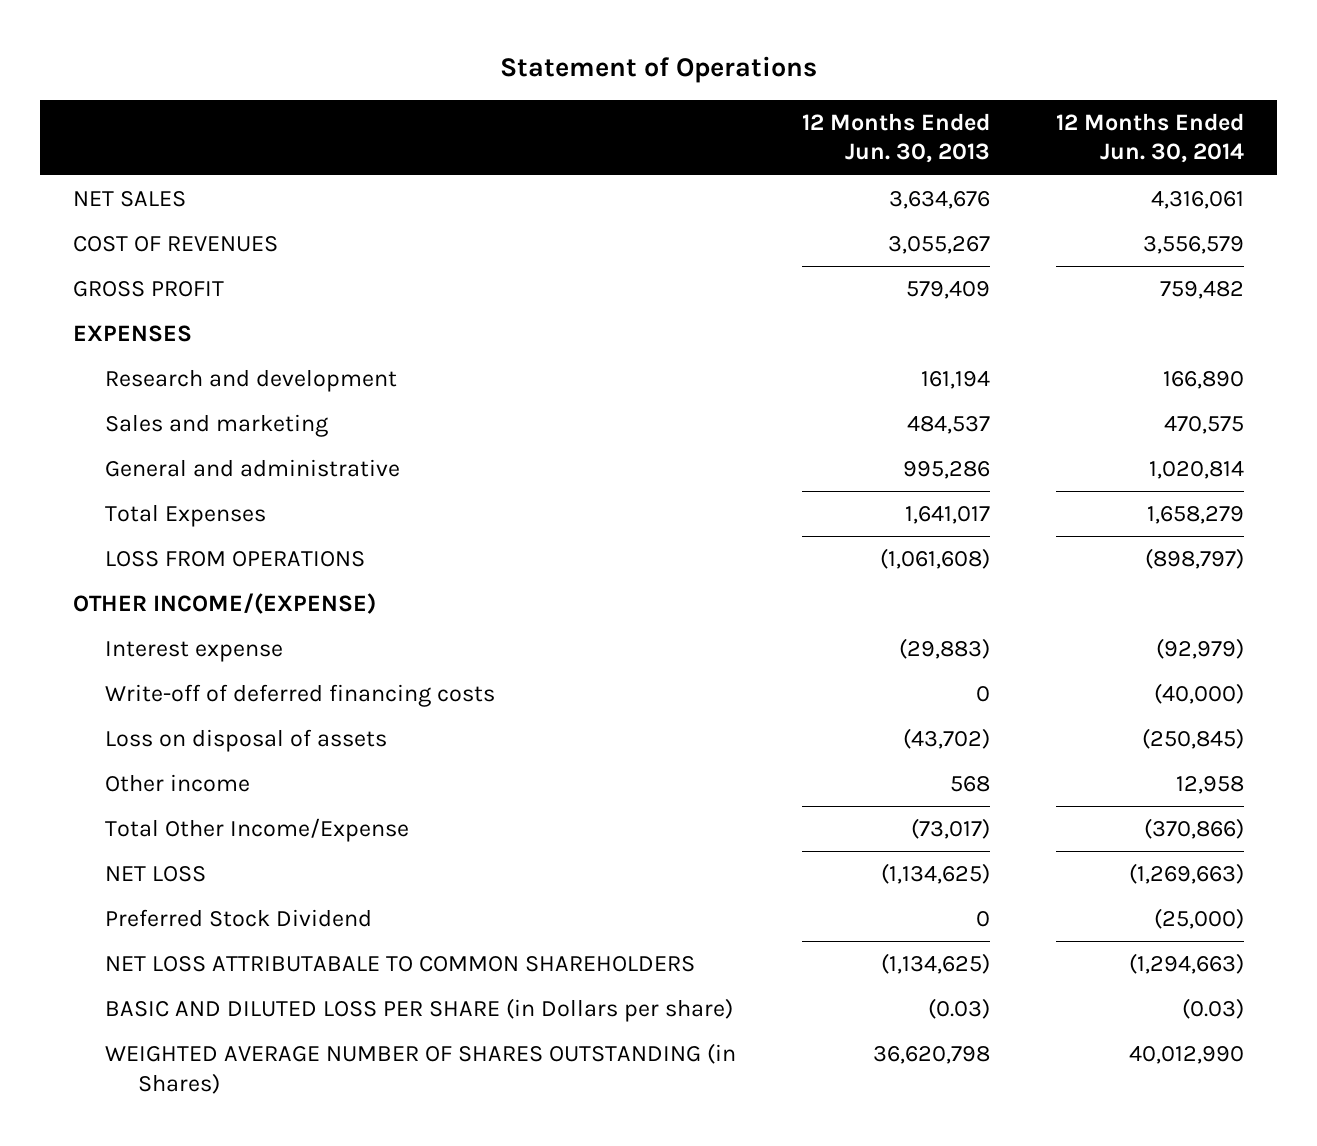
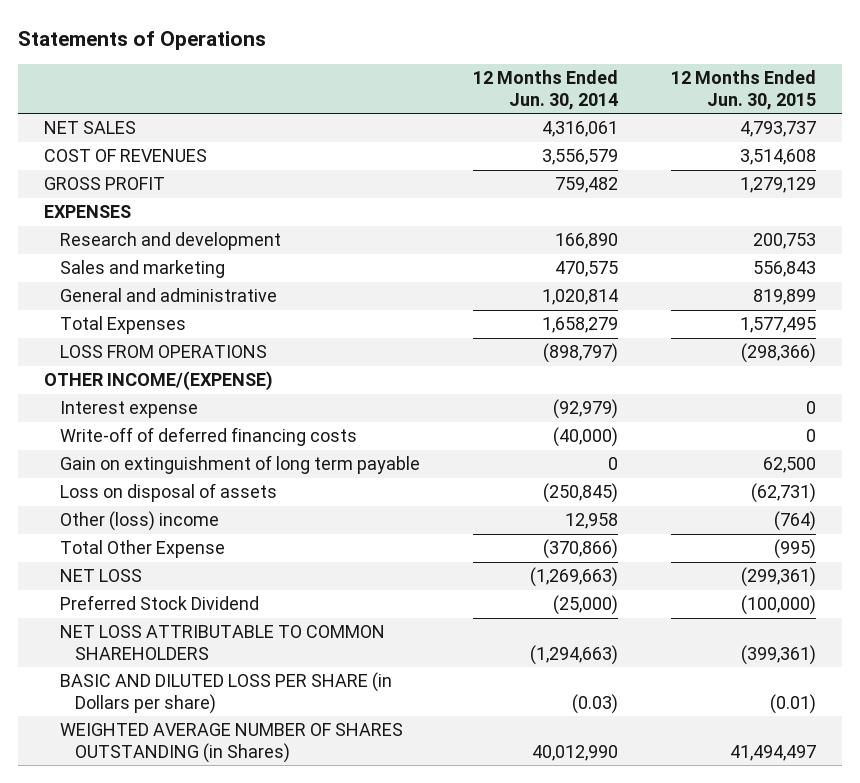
- Statement of Operations
+ Statements of Operations
- | 12 Months Ended Jun. 30, 2013 | 12 Months Ended Jun. 30, 2014
+ | 12 Months Ended Jun. 30, 2014 | 12 Months Ended Jun. 30, 2015
+ Gain on extinguishment of long term payable | 0 | 62,500
- Other income | 568 | 12,958
- Total Other Income/Expense | (73,017) | (370,866)
+ Other (loss) income | 12,958 | (764)
+ Total Other Expense | (370,866) | (995)
- NET LOSS ATTRIBUTABALE TO COMMON SHAREHOLDERS | (1,134,625) | (1,294,663)
+ NET LOSS ATTRIBUTABLE TO COMMON SHAREHOLDERS | (1,294,663) | (399,361)

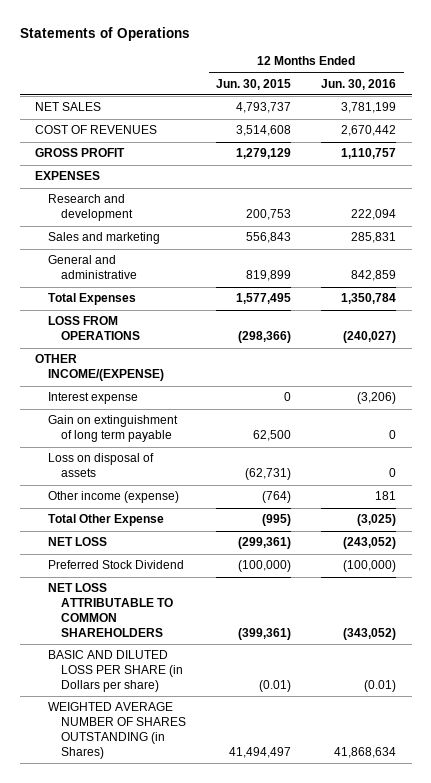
- | 12 Months Ended Jun. 30, 2014 | 12 Months Ended Jun. 30, 2015
+ | 12 Months Ended Jun. 30, 2015 | 12 Months Ended Jun. 30, 2016
- Write-off of deferred financing costs | (40,000) | 0
- Other (loss) income | 12,958 | (764)
+ Other income (expense) | (764) | 181

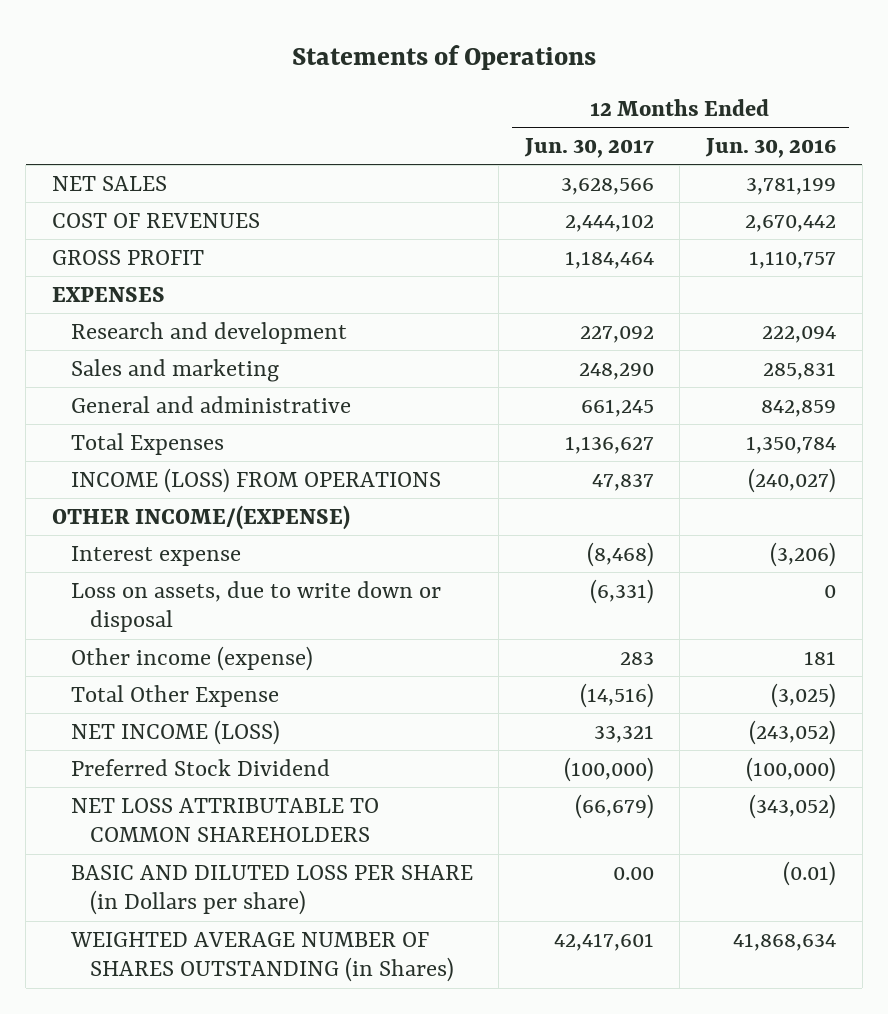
- | 12 Months Ended Jun. 30, 2015 | 12 Months Ended Jun. 30, 2016
+ | 12 Months Ended Jun. 30, 2017 | 12 Months Ended Jun. 30, 2016
- LOSS FROM OPERATIONS | (298,366) | (240,027)
+ INCOME (LOSS) FROM OPERATIONS | 47,837 | (240,027)
- Gain on extinguishment of long term payable | 62,500 | 0
- Loss on disposal of assets | (62,731) | 0
+ Loss on assets, due to write down or disposal | (6,331) | 0
- NET LOSS | (299,361) | (243,052)
+ NET INCOME (LOSS) | 33,321 | (243,052)

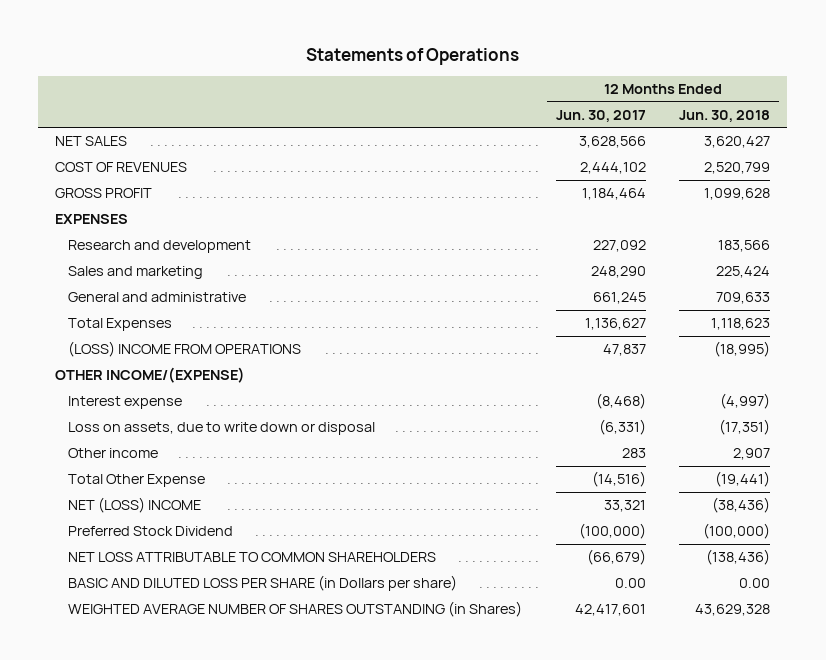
- | 12 Months Ended Jun. 30, 2017 | 12 Months Ended Jun. 30, 2016
+ | 12 Months Ended Jun. 30, 2017 | 12 Months Ended Jun. 30, 2018
- INCOME (LOSS) FROM OPERATIONS | 47,837 | (240,027)
+ (LOSS) INCOME FROM OPERATIONS | 47,837 | (18,995)
- Other income (expense) | 283 | 181
+ Other income | 283 | 2,907
- NET INCOME (LOSS) | 33,321 | (243,052)
+ NET (LOSS) INCOME | 33,321 | (38,436)

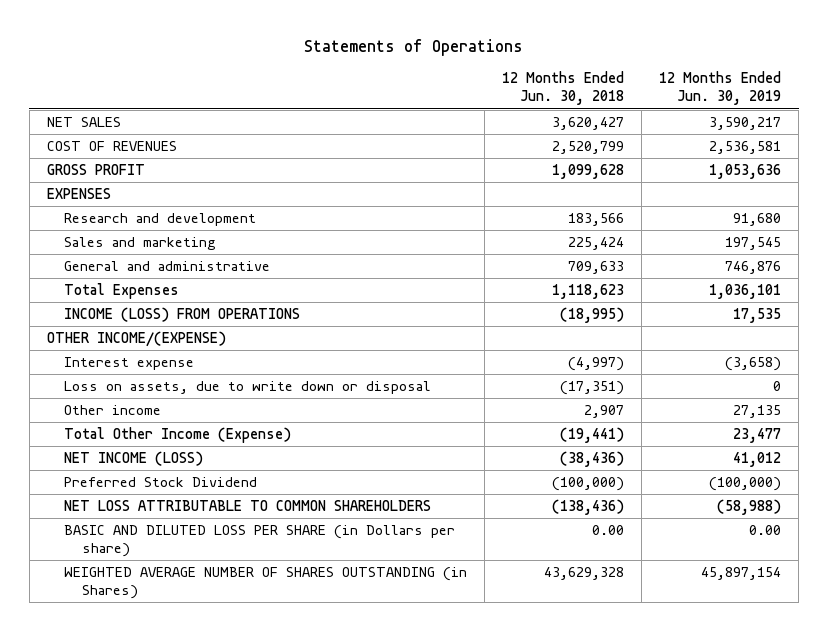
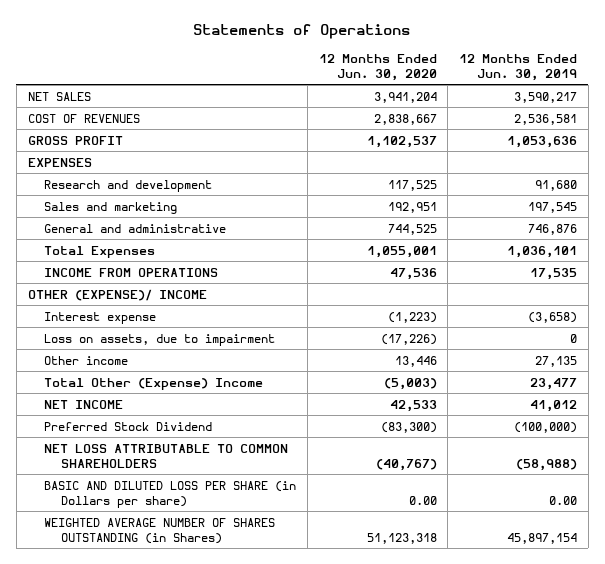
- | 12 Months Ended Jun. 30, 2018 | 12 Months Ended Jun. 30, 2019
+ | 12 Months Ended Jun. 30, 2020 | 12 Months Ended Jun. 30, 2019
- INCOME (LOSS) FROM OPERATIONS | (18,995) | 17,535
- OTHER INCOME/(EXPENSE)
+ INCOME FROM OPERATIONS | 47,536 | 17,535
+ OTHER (EXPENSE)/ INCOME
- Loss on assets, due to write down or disposal | (17,351) | 0
+ Loss on assets, due to impairment | (17,226) | 0
- Total Other Income (Expense) | (19,441) | 23,477
- NET INCOME (LOSS) | (38,436) | 41,012
+ Total Other (Expense) Income | (5,003) | 23,477
+ NET INCOME | 42,533 | 41,012

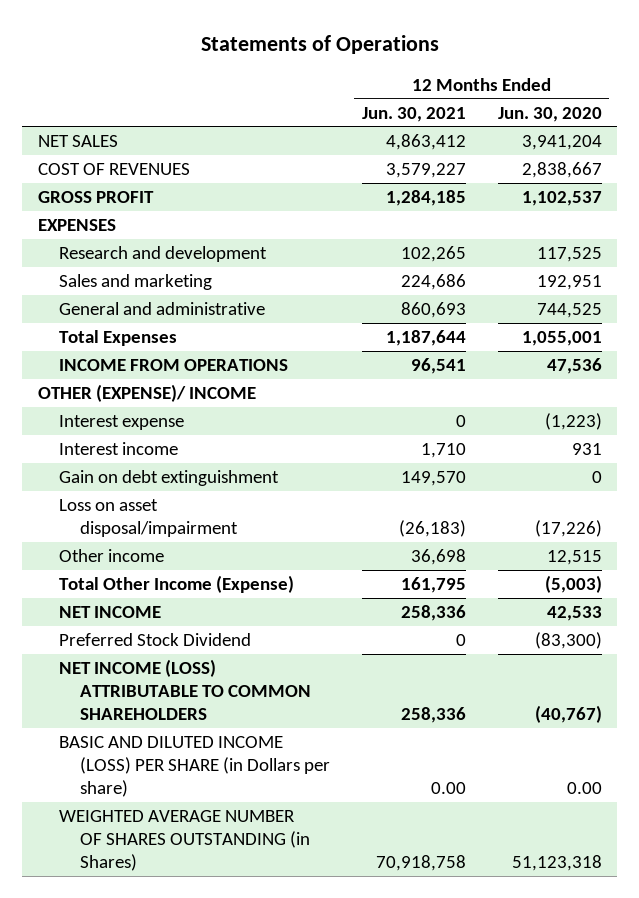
- | 12 Months Ended Jun. 30, 2020 | 12 Months Ended Jun. 30, 2019
+ | 12 Months Ended Jun. 30, 2021 | 12 Months Ended Jun. 30, 2020
- Loss on assets, due to impairment | (17,226) | 0
- Other income | 13,446 | 27,135
- Total Other (Expense) Income | (5,003) | 23,477
+ Interest income | 1,710 | 931
+ Gain on debt extinguishment | 149,570 | 0
+ Loss on asset disposal/impairment | (26,183) | (17,226)
+ Other income | 36,698 | 12,515
+ Total Other Income (Expense) | 161,795 | (5,003)
- NET LOSS ATTRIBUTABLE TO COMMON SHAREHOLDERS | (40,767) | (58,988)
- BASIC AND DILUTED LOSS PER SHARE (in Dollars per share) | 0.00 | 0.00
+ NET INCOME (LOSS) ATTRIBUTABLE TO COMMON SHAREHOLDERS | 258,336 | (40,767)
+ BASIC AND DILUTED INCOME (LOSS) PER SHARE (in Dollars per share) | 0.00 | 0.00

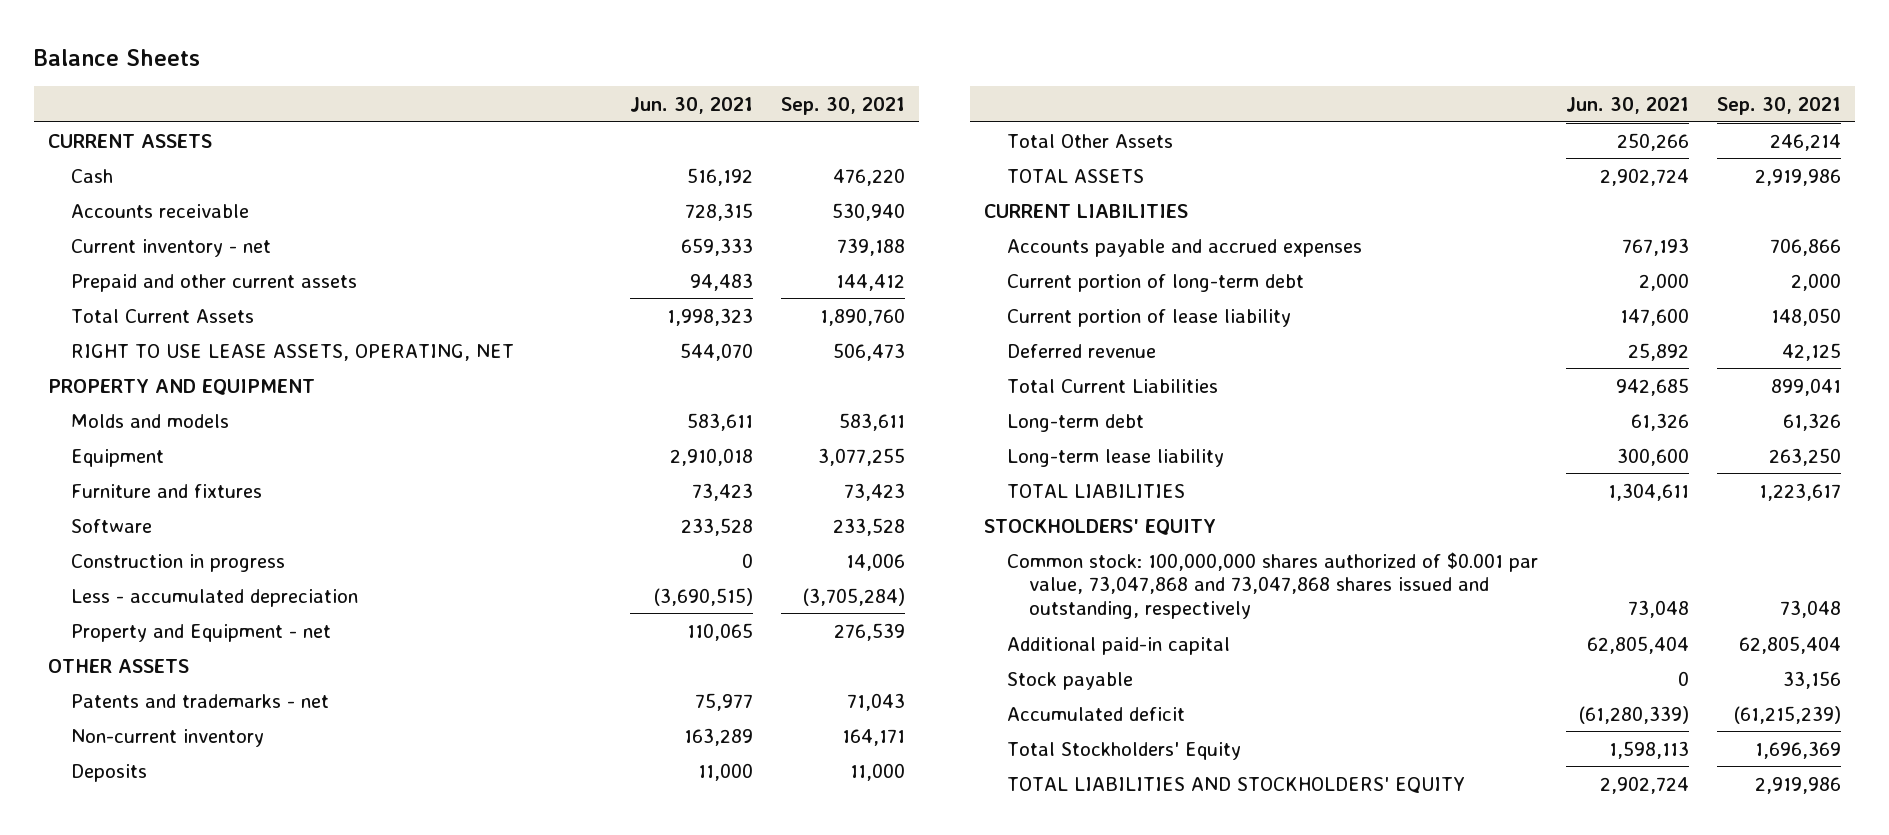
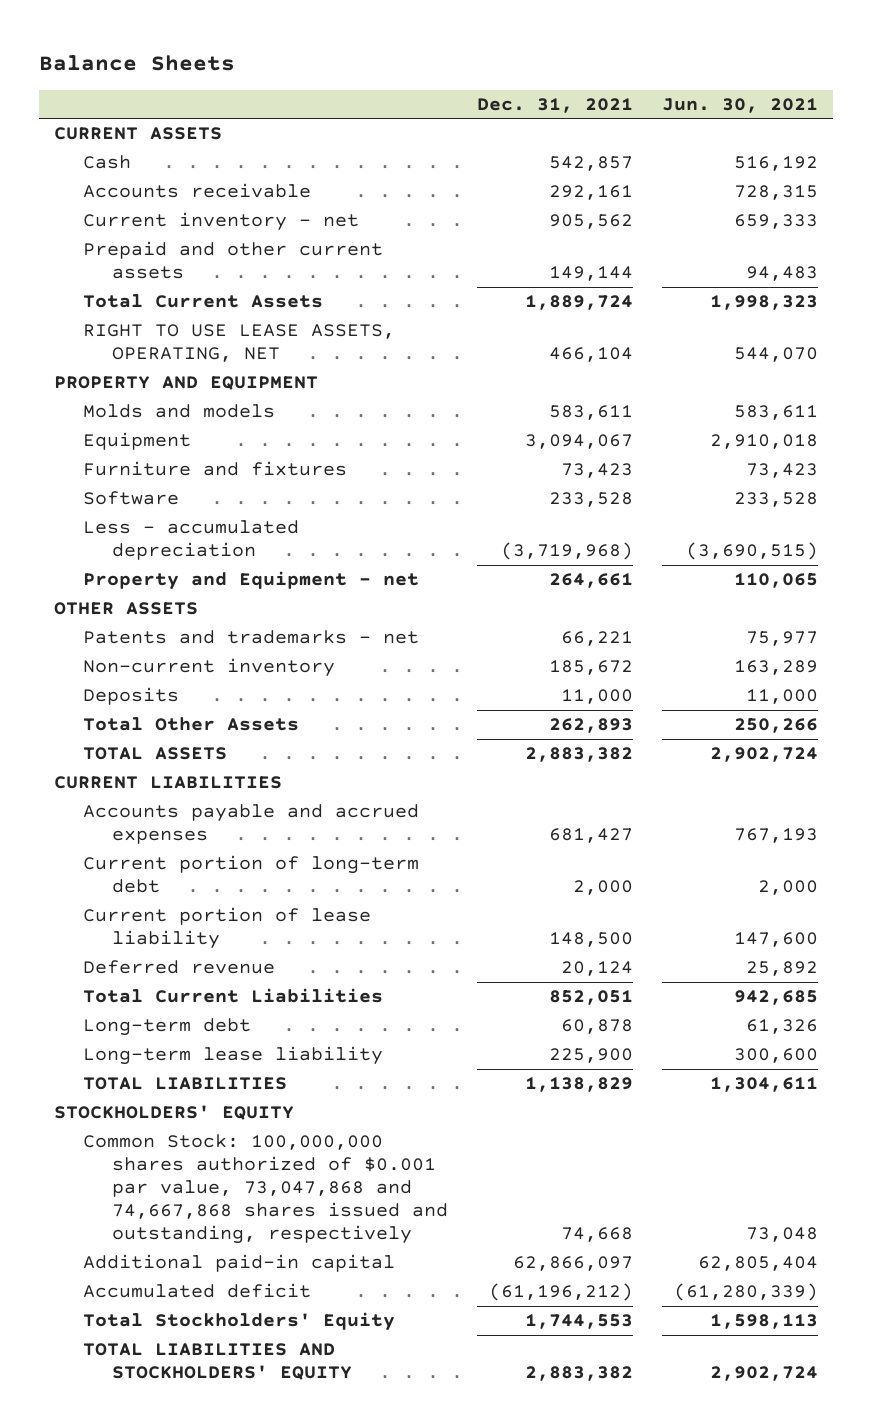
- | Jun. 30, 2021 | Sep. 30, 2021
+ | Dec. 31, 2021 | Jun. 30, 2021
- Construction in progress | 0 | 14,006
- Common stock: 100,000,000 shares authorized of $0.001 par value, 73,047,868 and 73,047,868 shares issued and outstanding, respectively | 73,048 | 73,048
+ Common Stock: 100,000,000 shares authorized of $0.001 par value, 73,047,868 and 74,667,868 shares issued and outstanding, respectively | 74,668 | 73,048
- Stock payable | 0 | 33,156

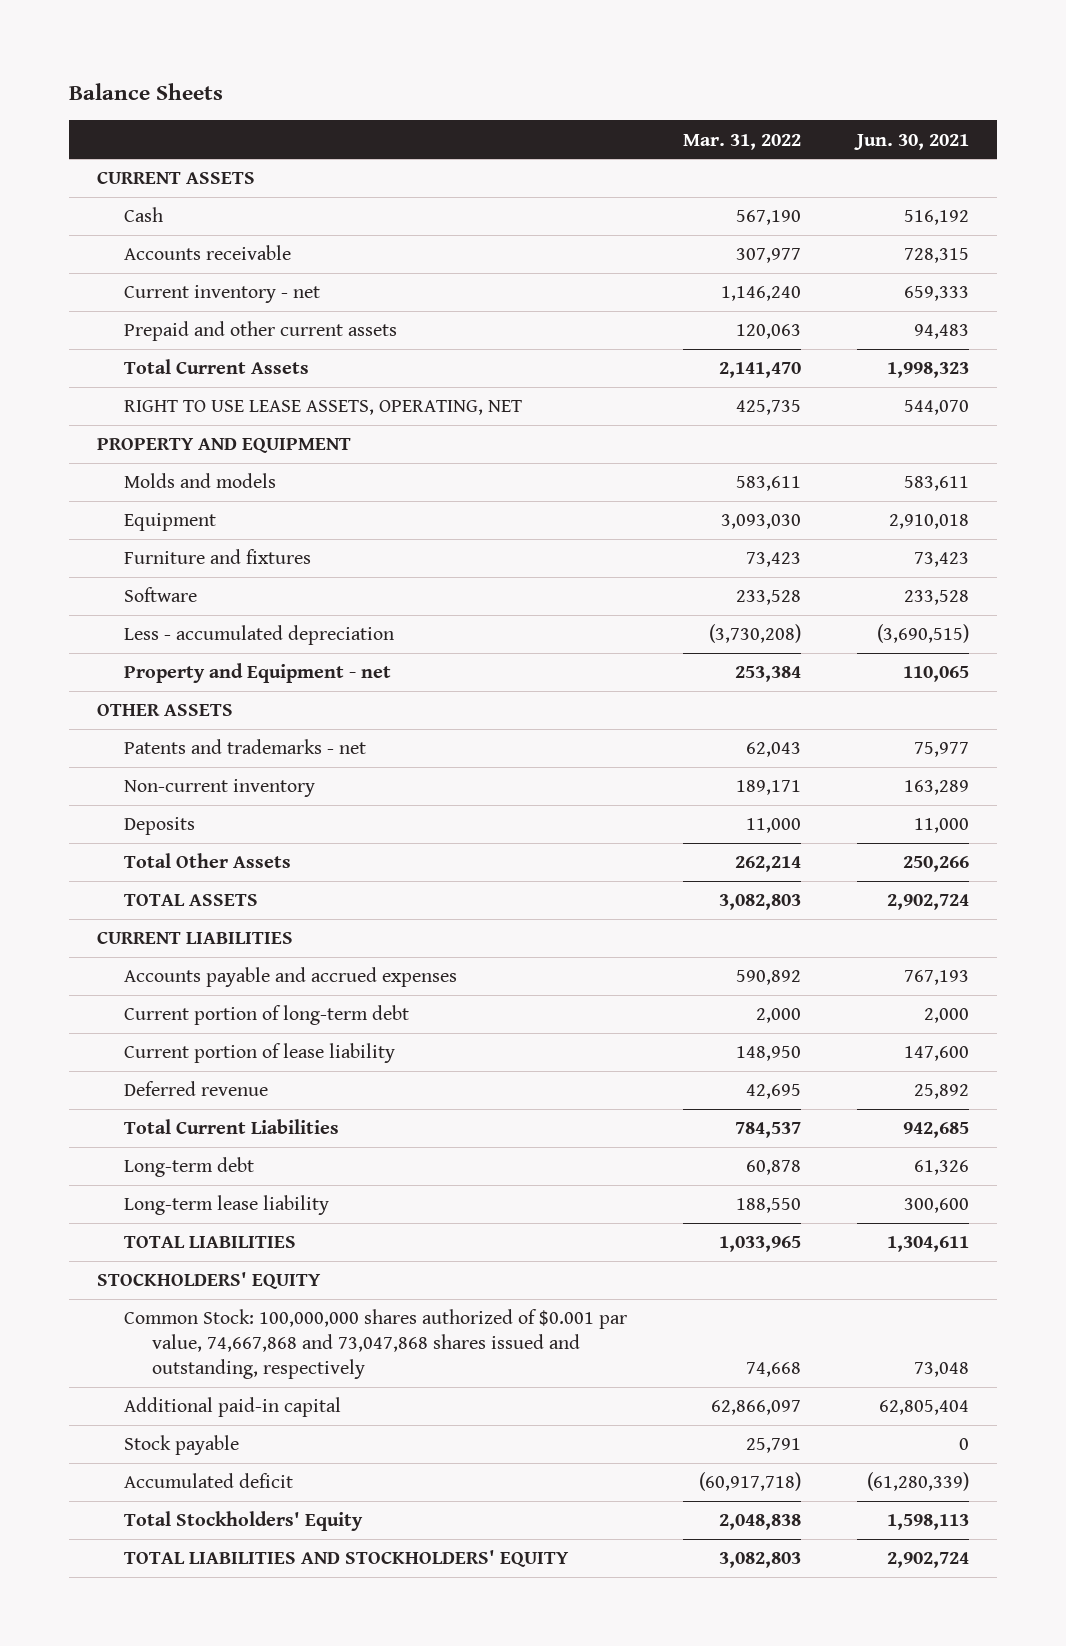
- | Dec. 31, 2021 | Jun. 30, 2021
+ | Mar. 31, 2022 | Jun. 30, 2021
- Common Stock: 100,000,000 shares authorized of $0.001 par value, 73,047,868 and 74,667,868 shares issued and outstanding, respectively | 74,668 | 73,048
+ Common Stock: 100,000,000 shares authorized of $0.001 par value, 74,667,868 and 73,047,868 shares issued and outstanding, respectively | 74,668 | 73,048
+ Stock payable | 25,791 | 0

